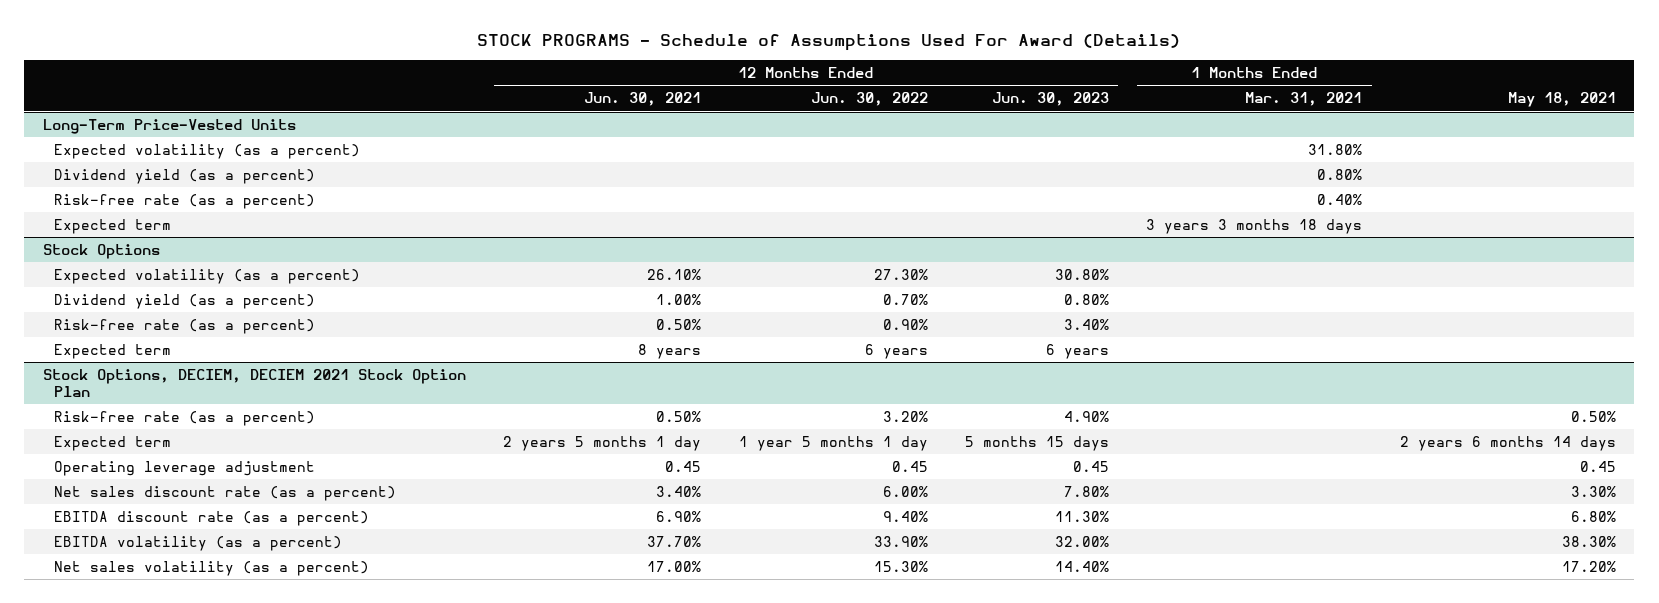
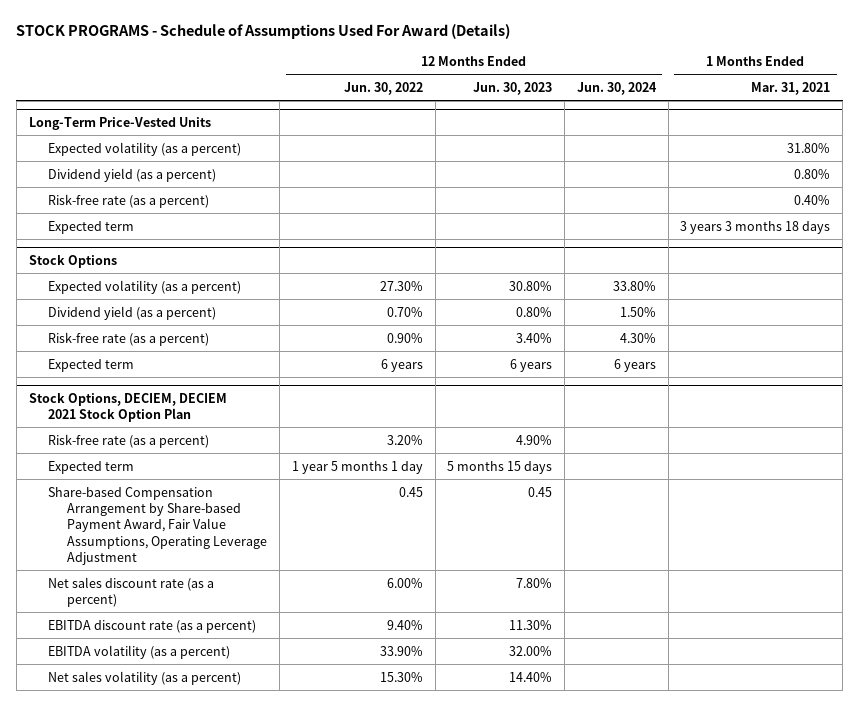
- | 12 Months Ended Jun. 30, 2021 | 12 Months Ended Jun. 30, 2022 | 12 Months Ended Jun. 30, 2023 | 1 Months Ended Mar. 31, 2021 | May 18, 2021
+ | 12 Months Ended Jun. 30, 2022 | 12 Months Ended Jun. 30, 2023 | 12 Months Ended Jun. 30, 2024 | 1 Months Ended Mar. 31, 2021
@ Stock Options, DECIEM, DECIEM 2021 Stock Option Plan
- Operating leverage adjustment | 0.45 | 0.45 | 0.45 | | 0.45
+ Share-based Compensation Arrangement by Share-based Payment Award, Fair Value Assumptions, Operating Leverage Adjustment | 0.45 | 0.45 | |

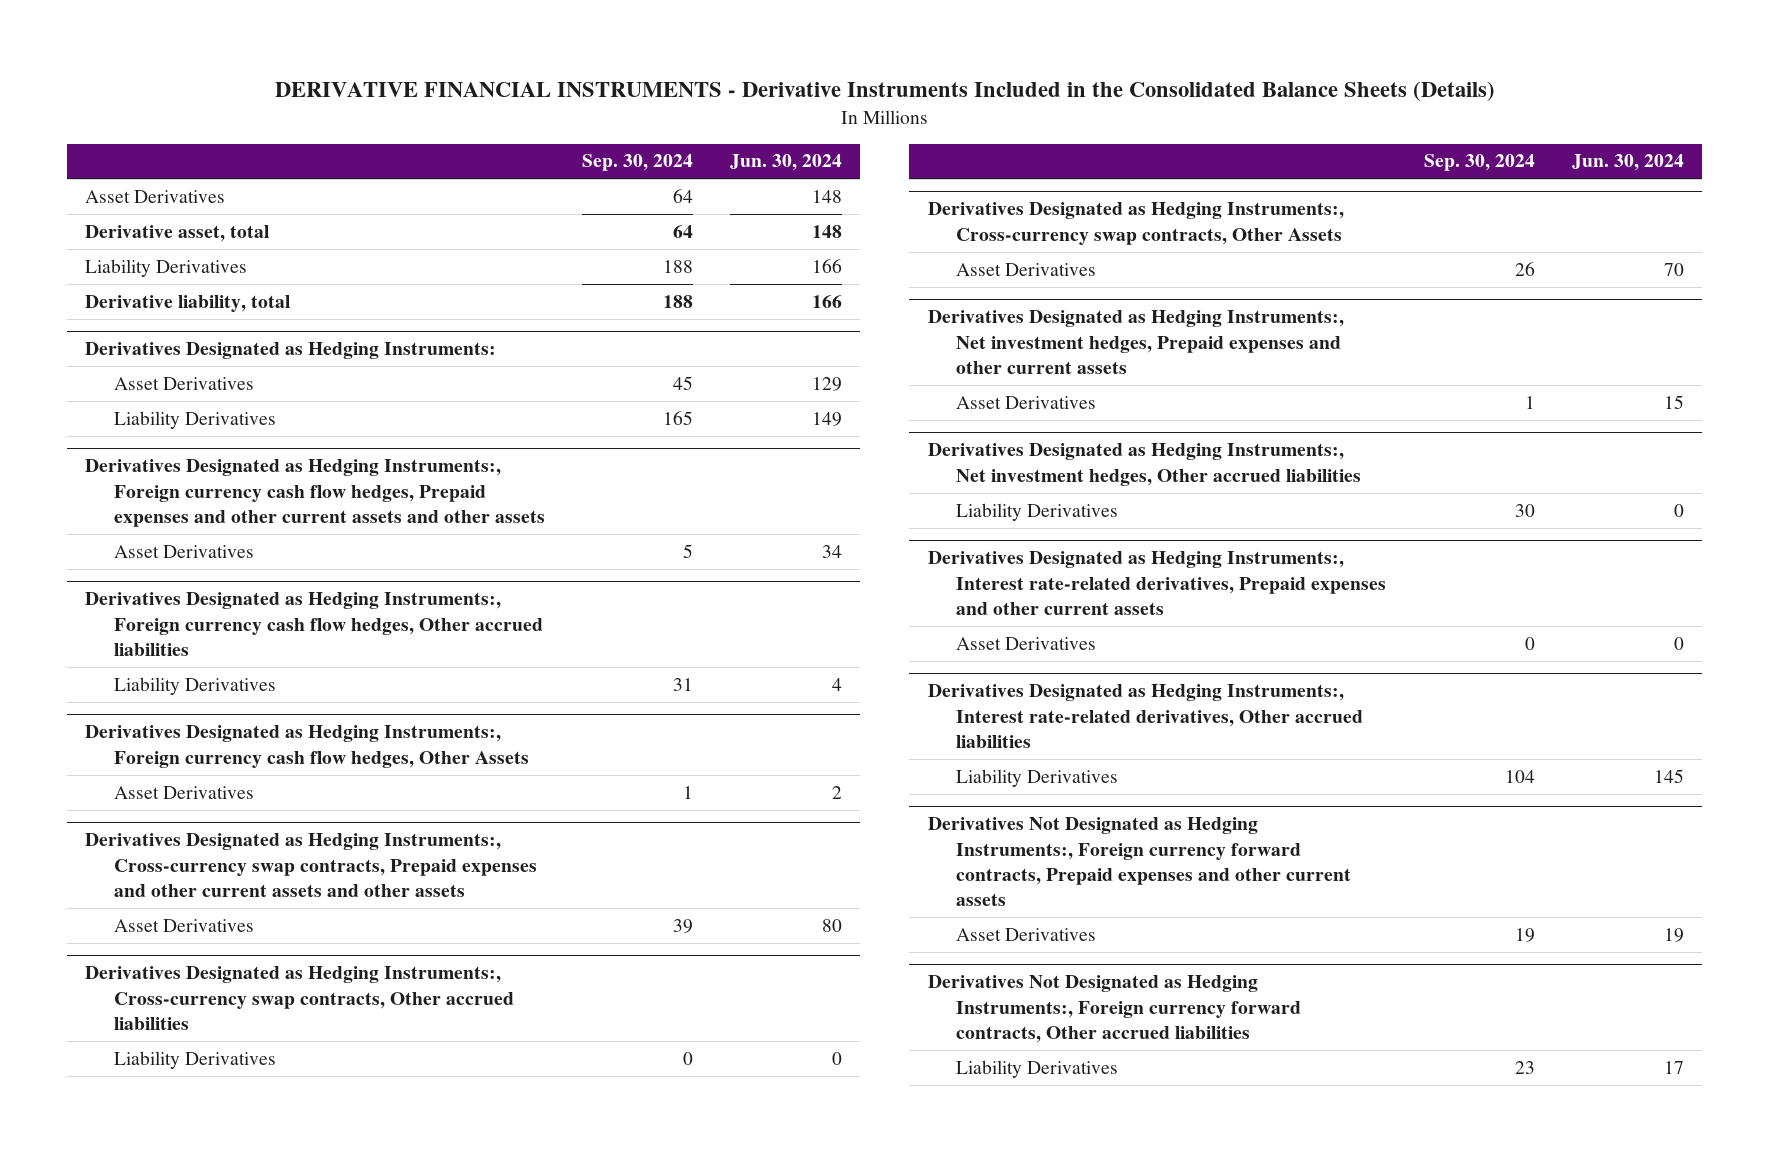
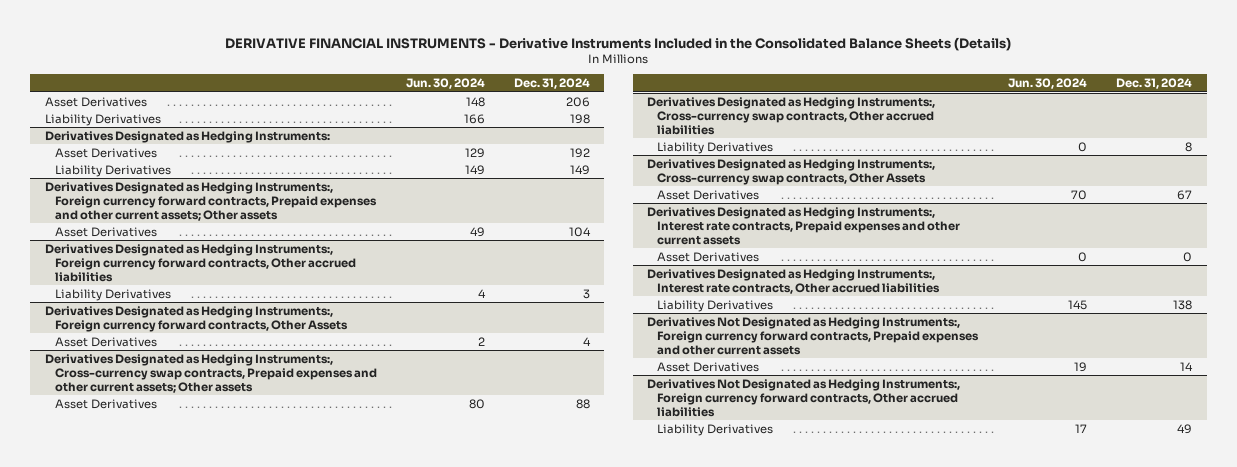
- | Sep. 30, 2024 | Jun. 30, 2024
+ | Jun. 30, 2024 | Dec. 31, 2024
- Derivative asset, total | 64 | 148
- Derivative liability, total | 188 | 166
- Derivatives Designated as Hedging Instruments:, Foreign currency cash flow hedges, Prepaid expenses and other current assets and other assets
- Asset Derivatives | 5 | 34
- Derivatives Designated as Hedging Instruments:, Foreign currency cash flow hedges, Other accrued liabilities
+ Derivatives Designated as Hedging Instruments:, Foreign currency forward contracts, Prepaid expenses and other current assets; Other assets
+ Asset Derivatives | 49 | 104
+ Derivatives Designated as Hedging Instruments:, Foreign currency forward contracts, Other accrued liabilities
- Derivatives Designated as Hedging Instruments:, Foreign currency cash flow hedges, Other Assets
+ Derivatives Designated as Hedging Instruments:, Foreign currency forward contracts, Other Assets
- Derivatives Designated as Hedging Instruments:, Cross-currency swap contracts, Prepaid expenses and other current assets and other assets
+ Derivatives Designated as Hedging Instruments:, Cross-currency swap contracts, Prepaid expenses and other current assets; Other assets
- Derivatives Designated as Hedging Instruments:, Net investment hedges, Prepaid expenses and other current assets
- Asset Derivatives | 1 | 15
- Derivatives Designated as Hedging Instruments:, Net investment hedges, Other accrued liabilities
- Liability Derivatives | 30 | 0
- Derivatives Designated as Hedging Instruments:, Interest rate-related derivatives, Prepaid expenses and other current assets
+ Derivatives Designated as Hedging Instruments:, Interest rate contracts, Prepaid expenses and other current assets
- Derivatives Designated as Hedging Instruments:, Interest rate-related derivatives, Other accrued liabilities
+ Derivatives Designated as Hedging Instruments:, Interest rate contracts, Other accrued liabilities

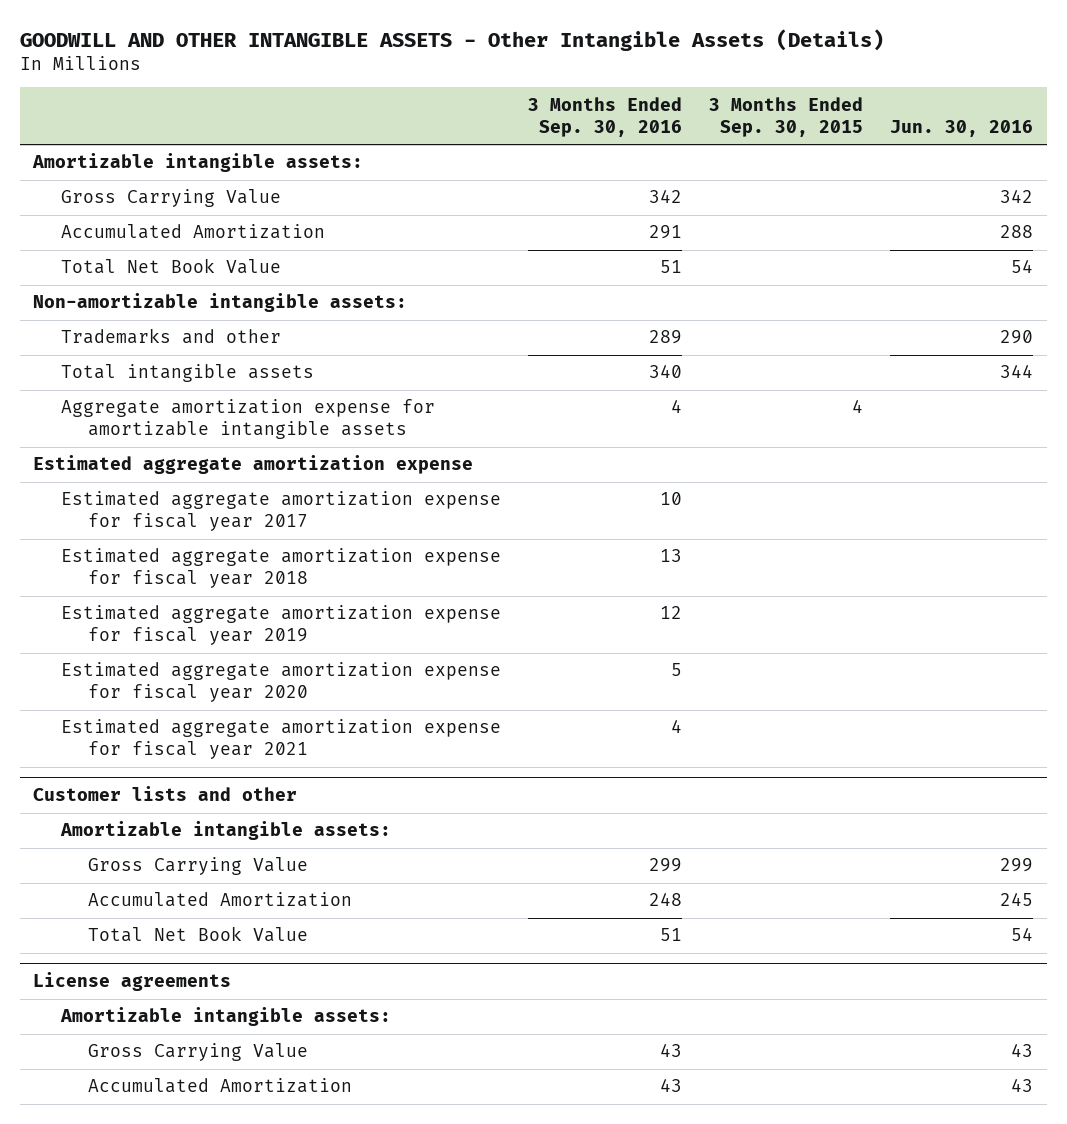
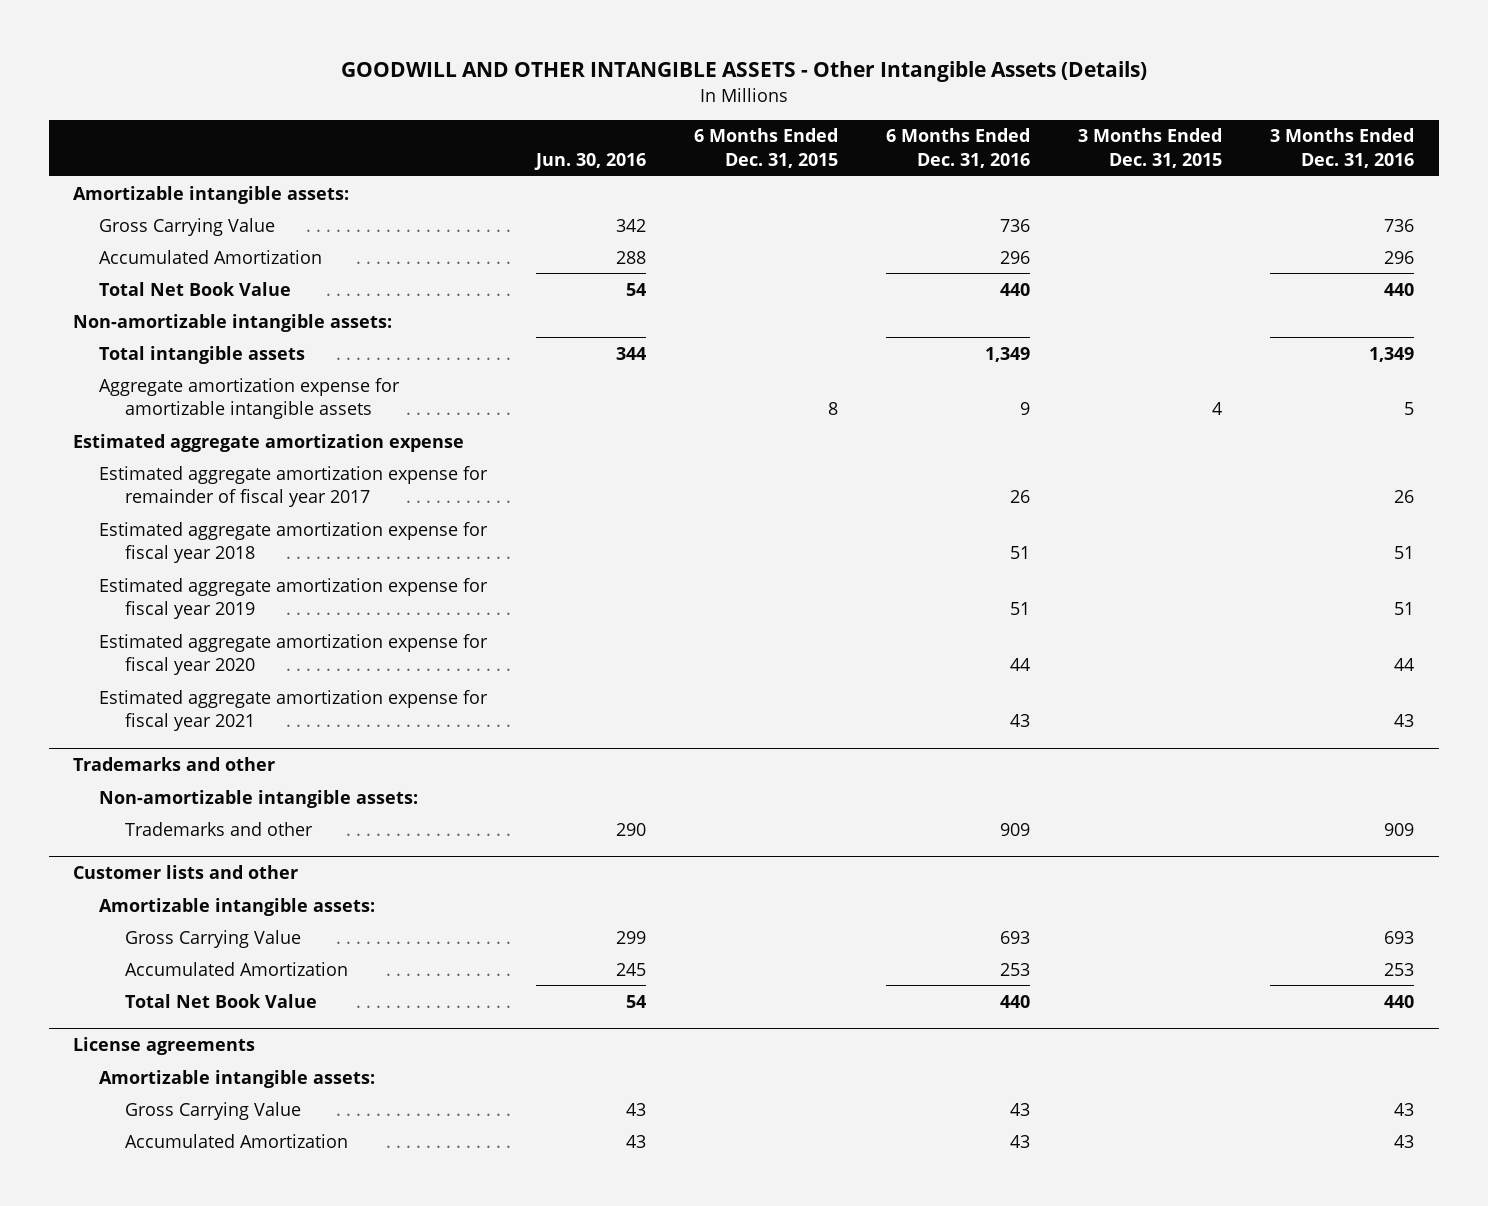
- | 3 Months Ended Sep. 30, 2016 | 3 Months Ended Sep. 30, 2015 | Jun. 30, 2016
+ | Jun. 30, 2016 | 6 Months Ended Dec. 31, 2015 | 6 Months Ended Dec. 31, 2016 | 3 Months Ended Dec. 31, 2015 | 3 Months Ended Dec. 31, 2016
- Trademarks and other | 289 | | 290
- Estimated aggregate amortization expense for fiscal year 2017 | 10 | |
+ Estimated aggregate amortization expense for remainder of fiscal year 2017 | | | 26 | | 26
+ Trademarks and other
+ Non-amortizable intangible assets:
+ Trademarks and other | 290 | | 909 | | 909

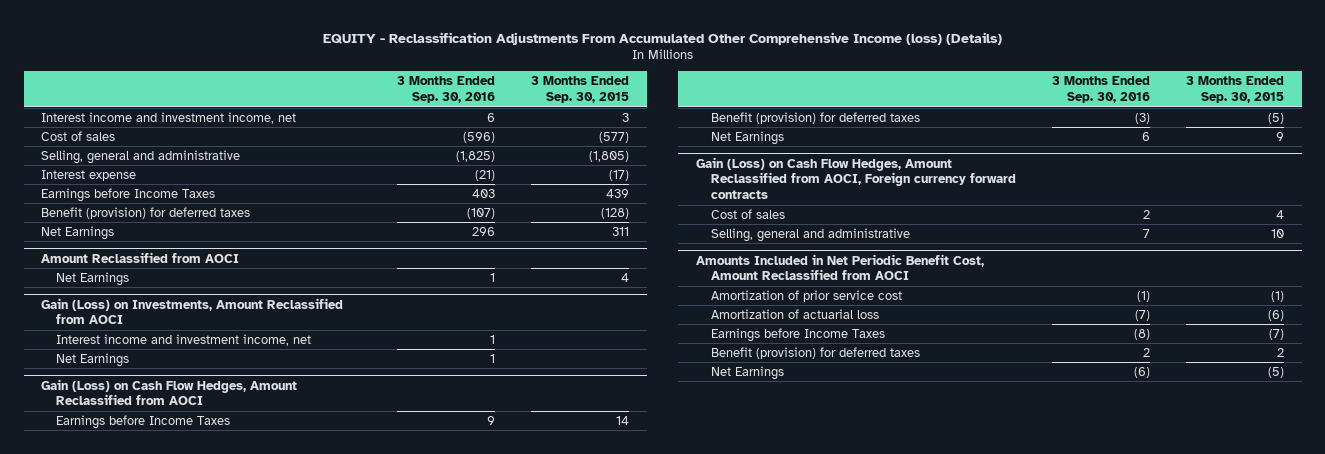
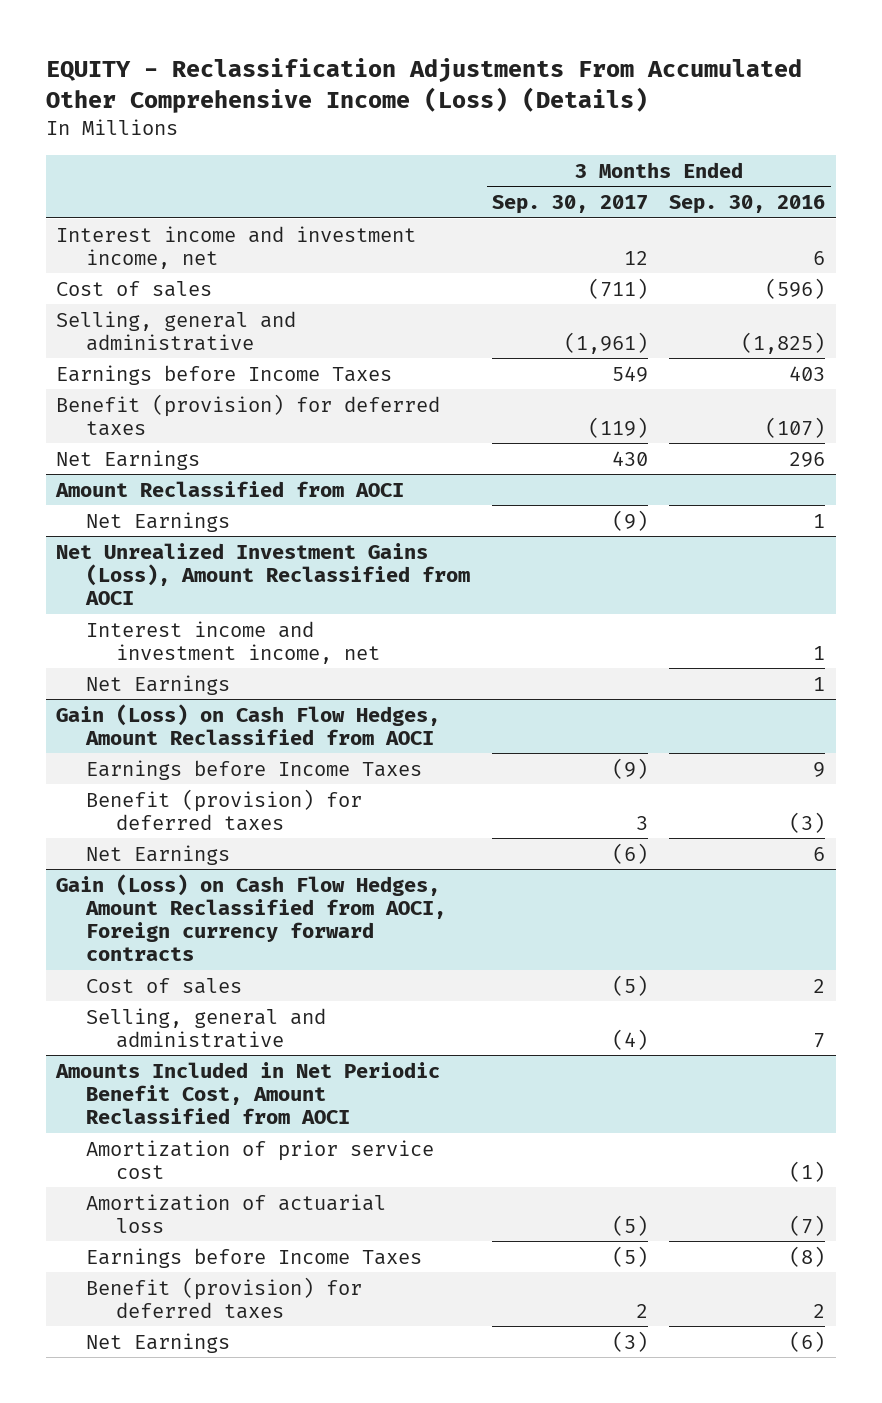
- EQUITY - Reclassification Adjustments From Accumulated Other Comprehensive Income (loss) (Details)
+ EQUITY - Reclassification Adjustments From Accumulated Other Comprehensive Income (Loss) (Details)
- | 3 Months Ended Sep. 30, 2016 | 3 Months Ended Sep. 30, 2015
+ | 3 Months Ended Sep. 30, 2017 | 3 Months Ended Sep. 30, 2016
- Interest expense | (21) | (17)
- Gain (Loss) on Investments, Amount Reclassified from AOCI
+ Net Unrealized Investment Gains (Loss), Amount Reclassified from AOCI

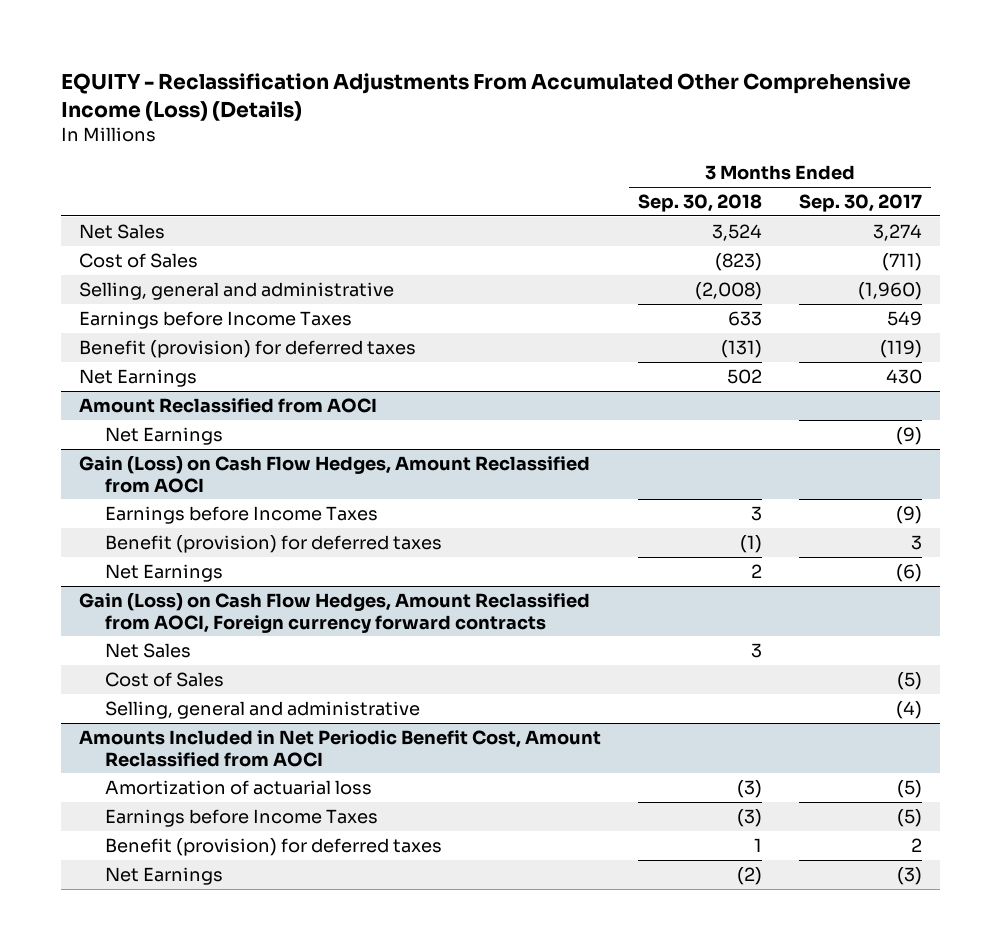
- | 3 Months Ended Sep. 30, 2017 | 3 Months Ended Sep. 30, 2016
+ | 3 Months Ended Sep. 30, 2018 | 3 Months Ended Sep. 30, 2017
- Interest income and investment income, net | 12 | 6
- Cost of sales | (711) | (596)
- Selling, general and administrative | (1,961) | (1,825)
+ Net Sales | 3,524 | 3,274
+ Cost of Sales | (823) | (711)
+ Selling, general and administrative | (2,008) | (1,960)
- Net Unrealized Investment Gains (Loss), Amount Reclassified from AOCI
- Interest income and investment income, net | | 1
- Net Earnings | | 1
@ Gain (Loss) on Cash Flow Hedges, Amount Reclassified from AOCI, Foreign currency forward contracts
- Cost of sales | (5) | 2
+ Net Sales | 3 |
+ Cost of Sales | | (5)
@ Amounts Included in Net Periodic Benefit Cost, Amount Reclassified from AOCI
- Amortization of prior service cost | | (1)

